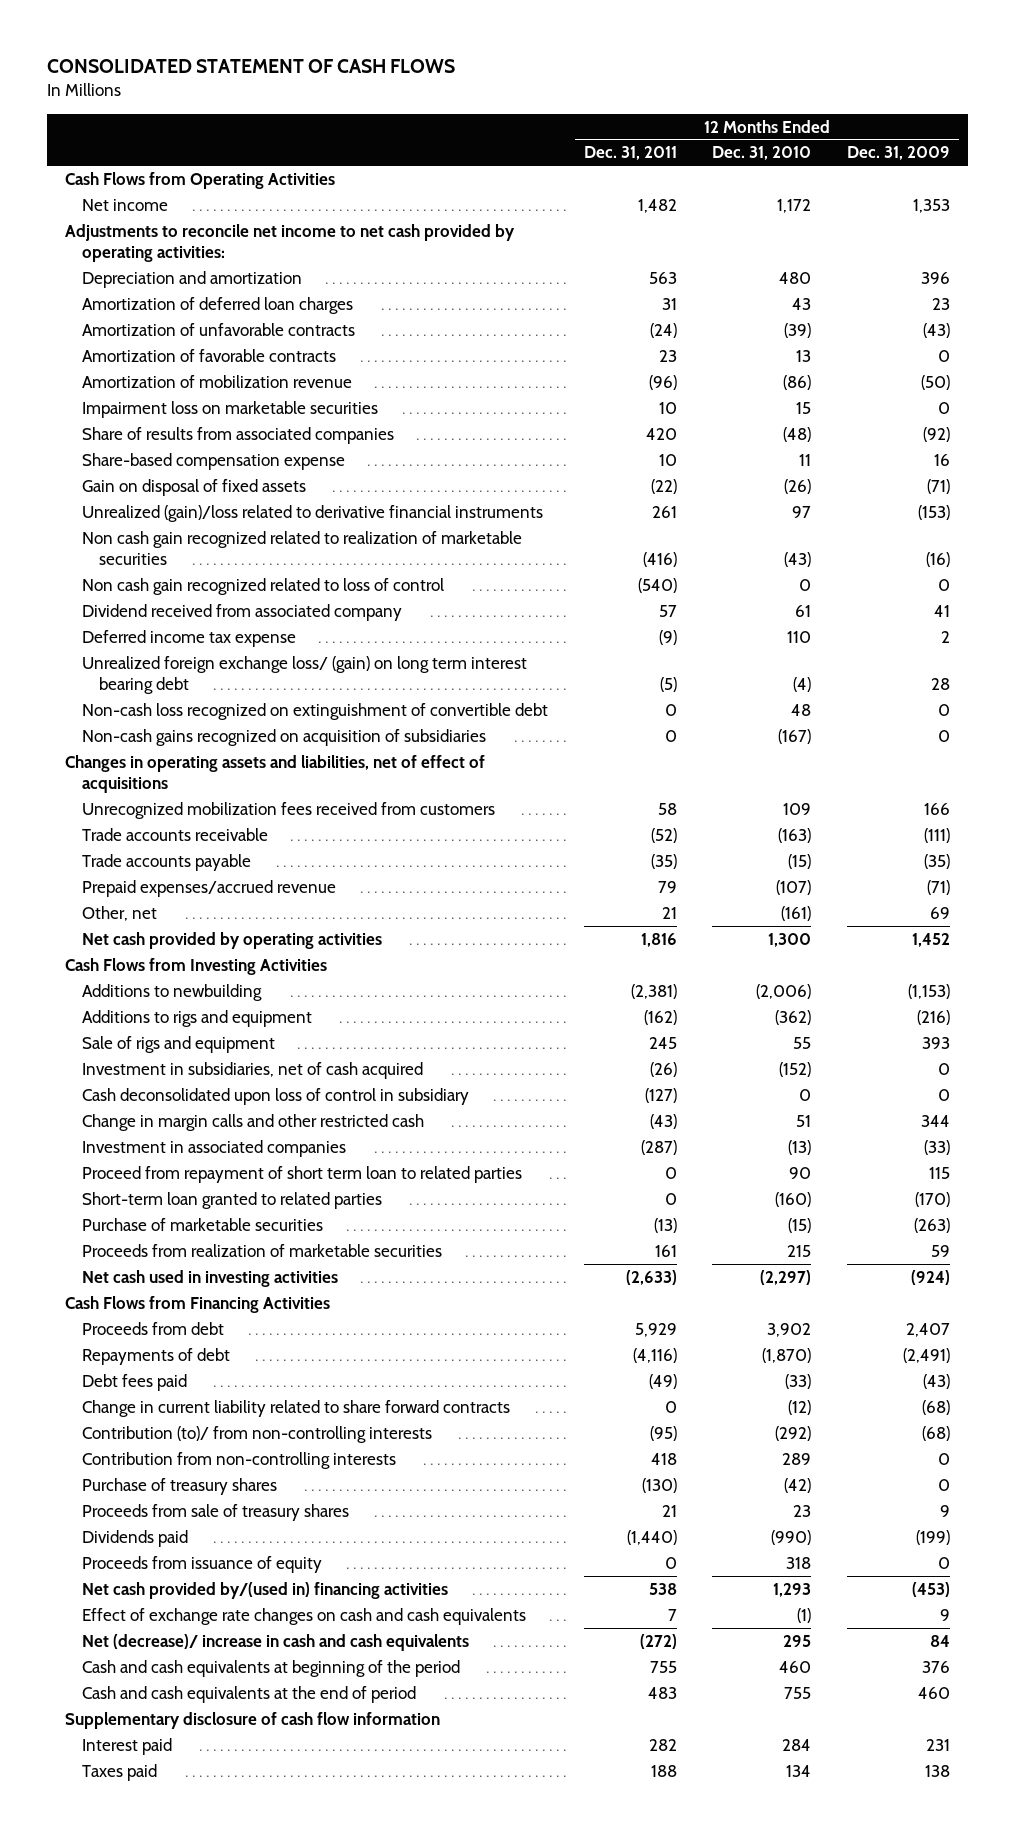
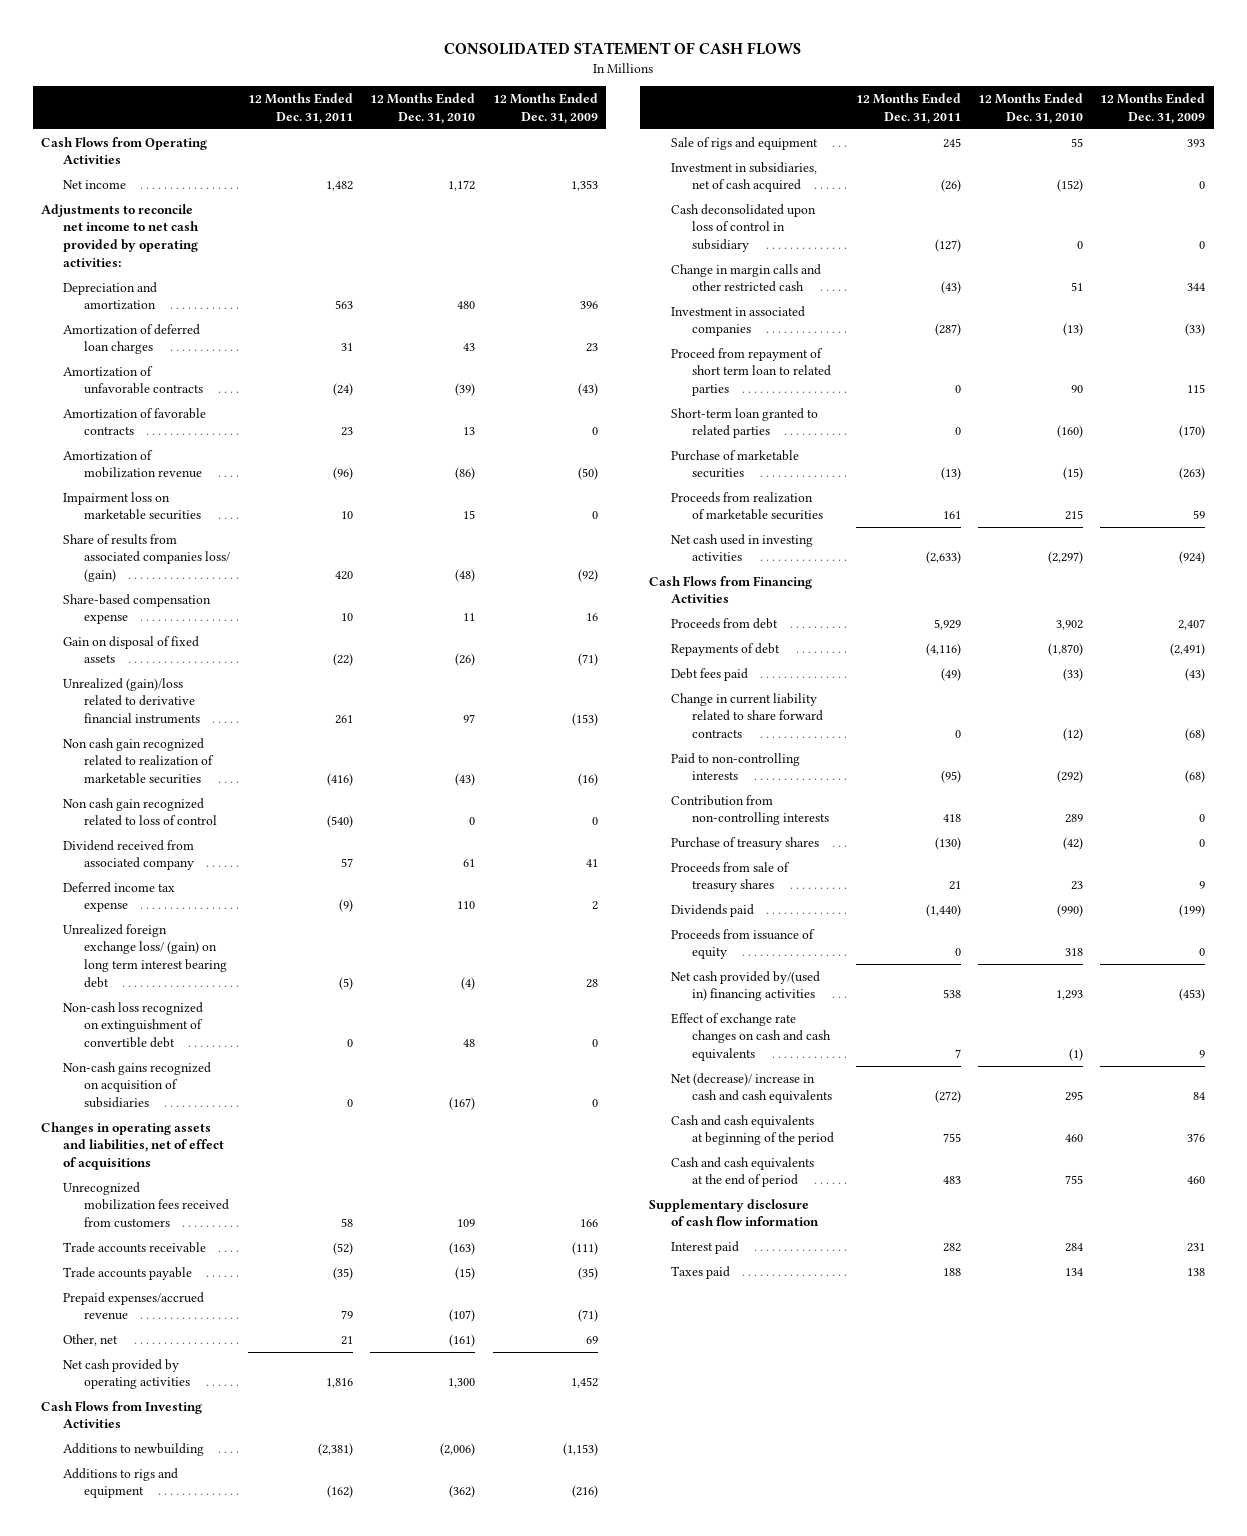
- Share of results from associated companies | 420 | (48) | (92)
+ Share of results from associated companies loss/ (gain) | 420 | (48) | (92)
- Contribution (to)/ from non-controlling interests | (95) | (292) | (68)
+ Paid to non-controlling interests | (95) | (292) | (68)

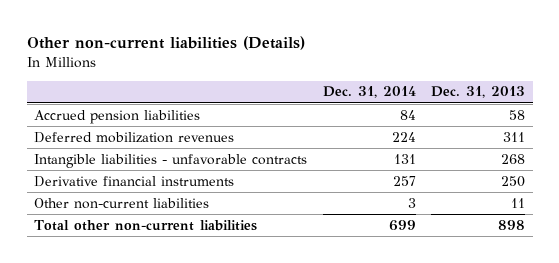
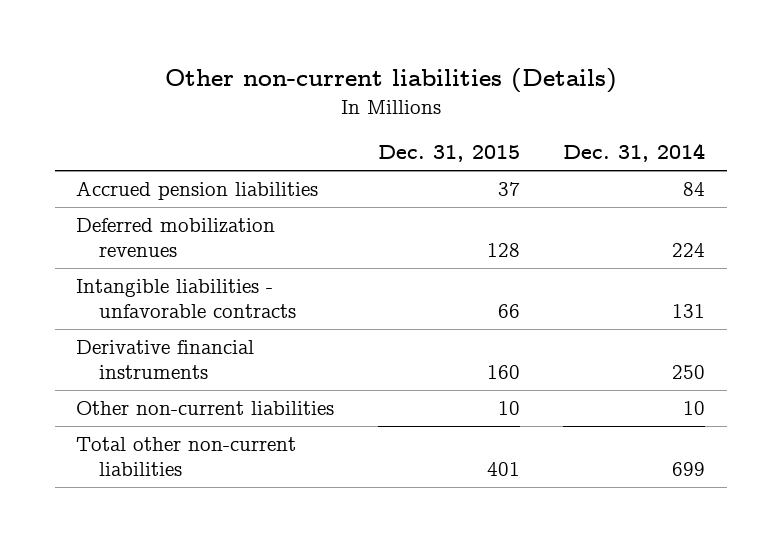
- | Dec. 31, 2014 | Dec. 31, 2013
+ | Dec. 31, 2015 | Dec. 31, 2014
- Derivative financial instruments | 257 | 250
- Other non-current liabilities | 3 | 11
+ Derivative financial instruments | 160 | 250
+ Other non-current liabilities | 10 | 10

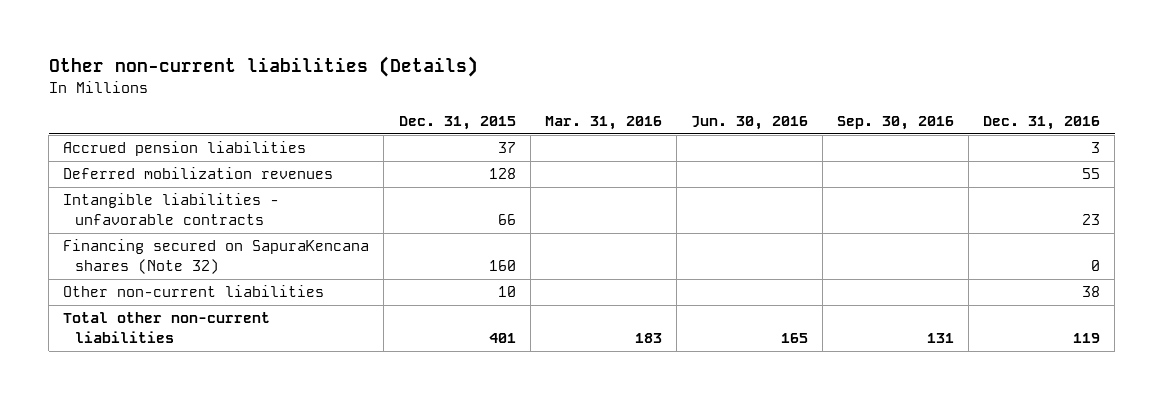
- | Dec. 31, 2015 | Dec. 31, 2014
+ | Dec. 31, 2015 | Mar. 31, 2016 | Jun. 30, 2016 | Sep. 30, 2016 | Dec. 31, 2016
- Derivative financial instruments | 160 | 250
+ Financing secured on SapuraKencana shares (Note 32) | 160 | | | | 0

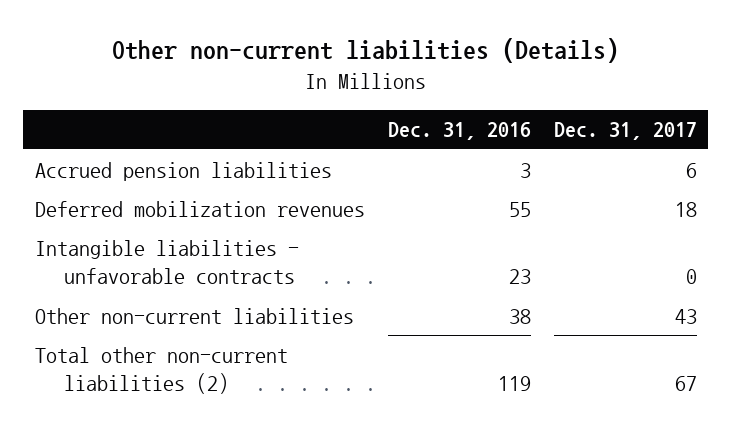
- | Dec. 31, 2015 | Mar. 31, 2016 | Jun. 30, 2016 | Sep. 30, 2016 | Dec. 31, 2016
+ | Dec. 31, 2016 | Dec. 31, 2017
- Financing secured on SapuraKencana shares (Note 32) | 160 | | | | 0
- Total other non-current liabilities | 401 | 183 | 165 | 131 | 119
+ Total other non-current liabilities (2) | 119 | 67

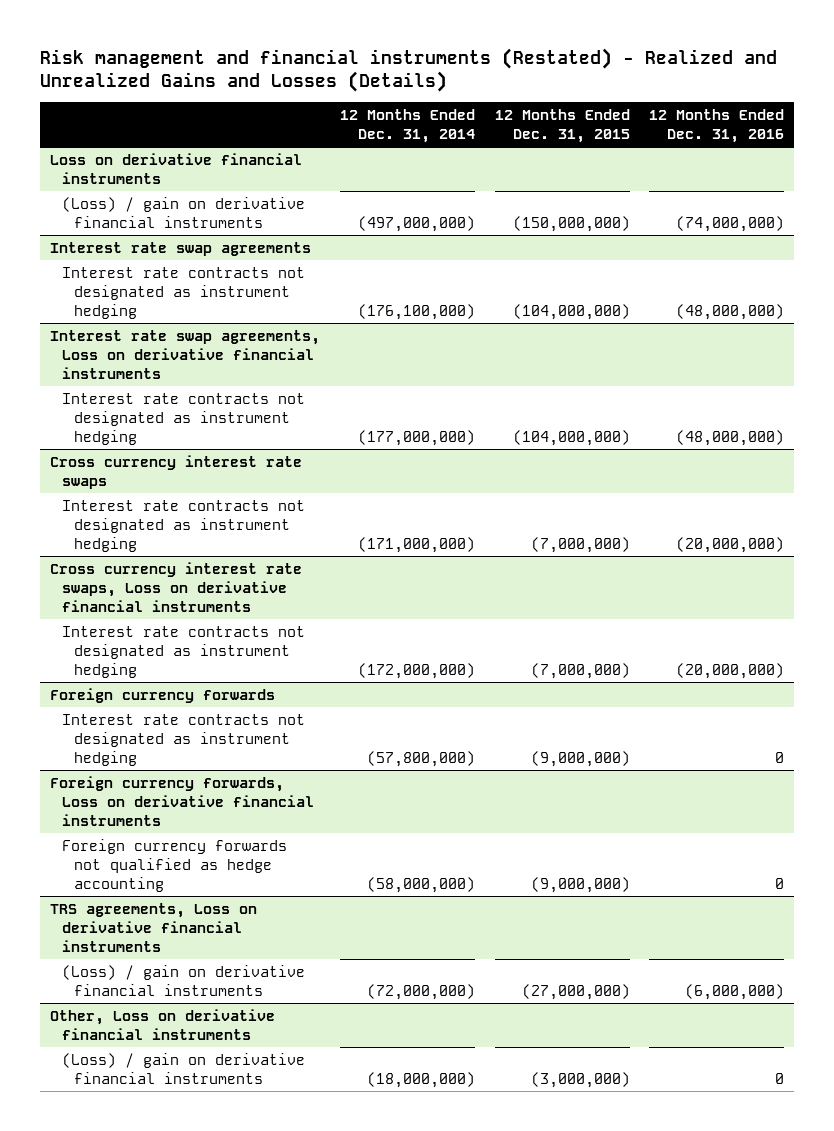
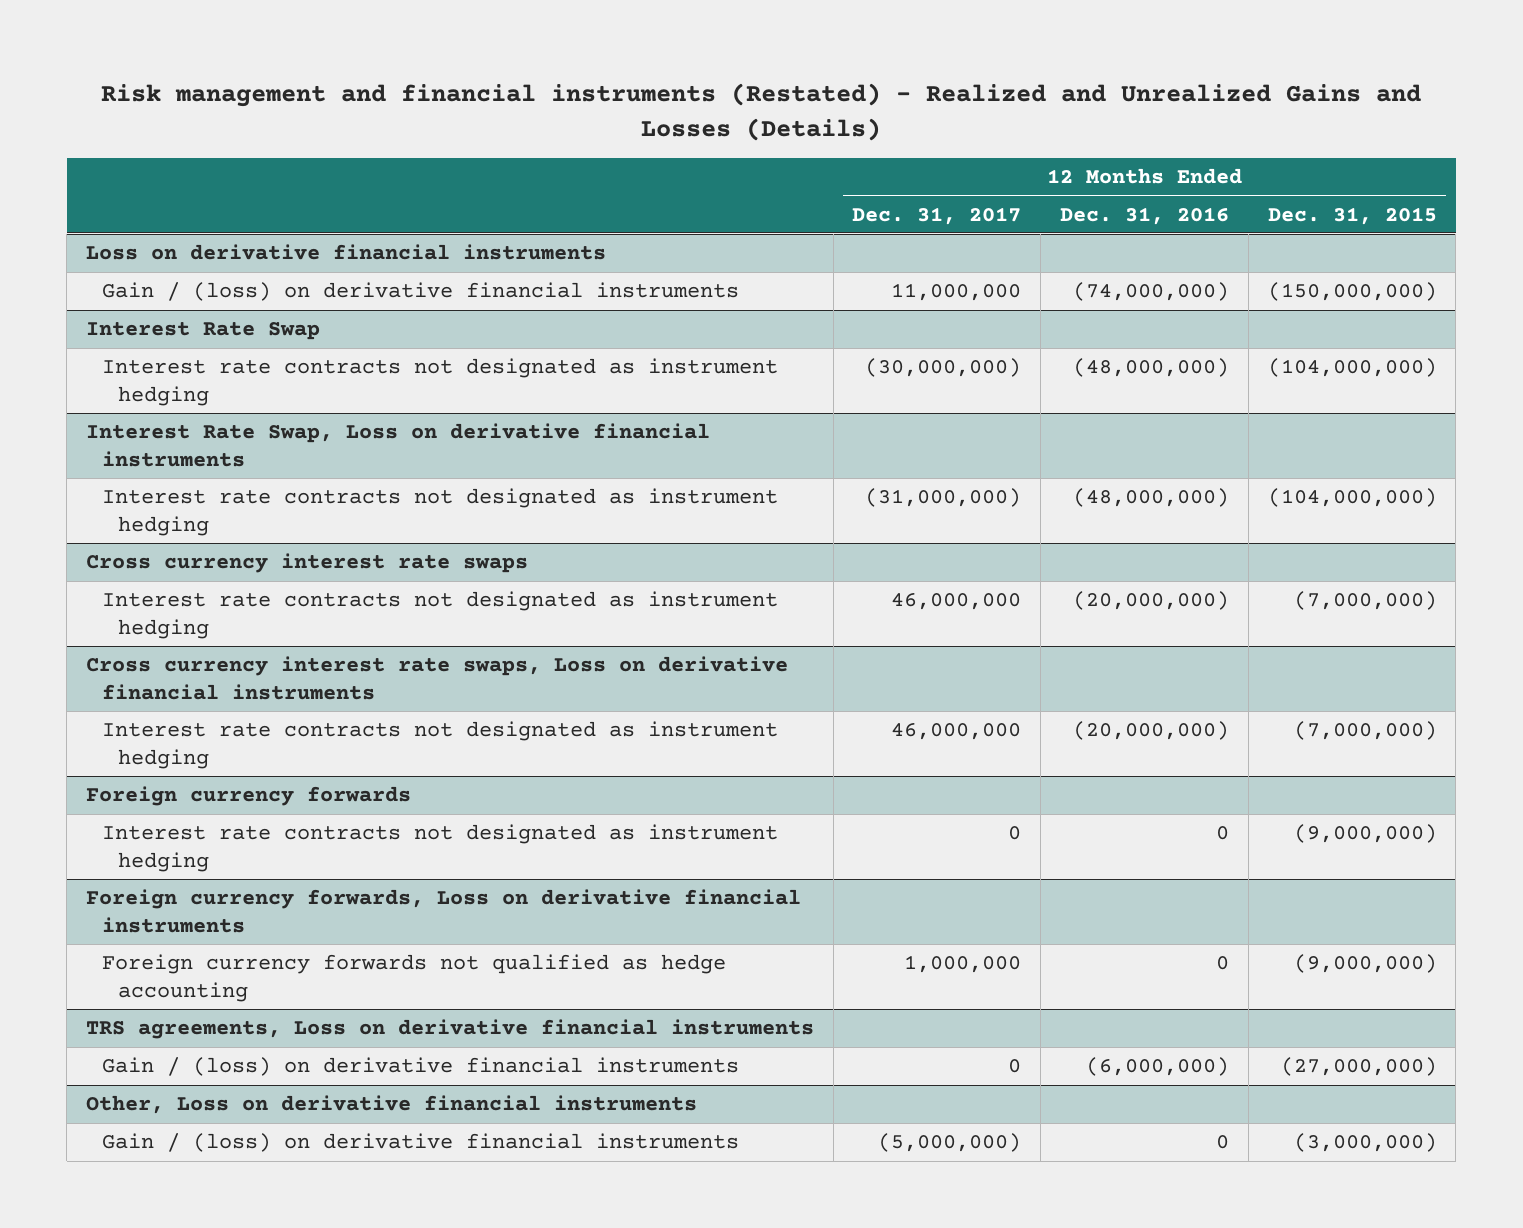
- | 12 Months Ended Dec. 31, 2014 | 12 Months Ended Dec. 31, 2015 | 12 Months Ended Dec. 31, 2016
+ | 12 Months Ended Dec. 31, 2017 | 12 Months Ended Dec. 31, 2016 | 12 Months Ended Dec. 31, 2015
@ Loss on derivative financial instruments
- (Loss) / gain on derivative financial instruments | (497,000,000) | (150,000,000) | (74,000,000)
- Interest rate swap agreements
@ Loss on derivative financial instruments
+ Gain / (loss) on derivative financial instruments | 11,000,000 | (74,000,000) | (150,000,000)
+ Interest Rate Swap
- Interest rate swap agreements, Loss on derivative financial instruments
+ Interest Rate Swap, Loss on derivative financial instruments
@ TRS agreements, Loss on derivative financial instruments
- (Loss) / gain on derivative financial instruments | (72,000,000) | (27,000,000) | (6,000,000)
+ Gain / (loss) on derivative financial instruments | 0 | (6,000,000) | (27,000,000)
@ Other, Loss on derivative financial instruments
- (Loss) / gain on derivative financial instruments | (18,000,000) | (3,000,000) | 0
+ Gain / (loss) on derivative financial instruments | (5,000,000) | 0 | (3,000,000)

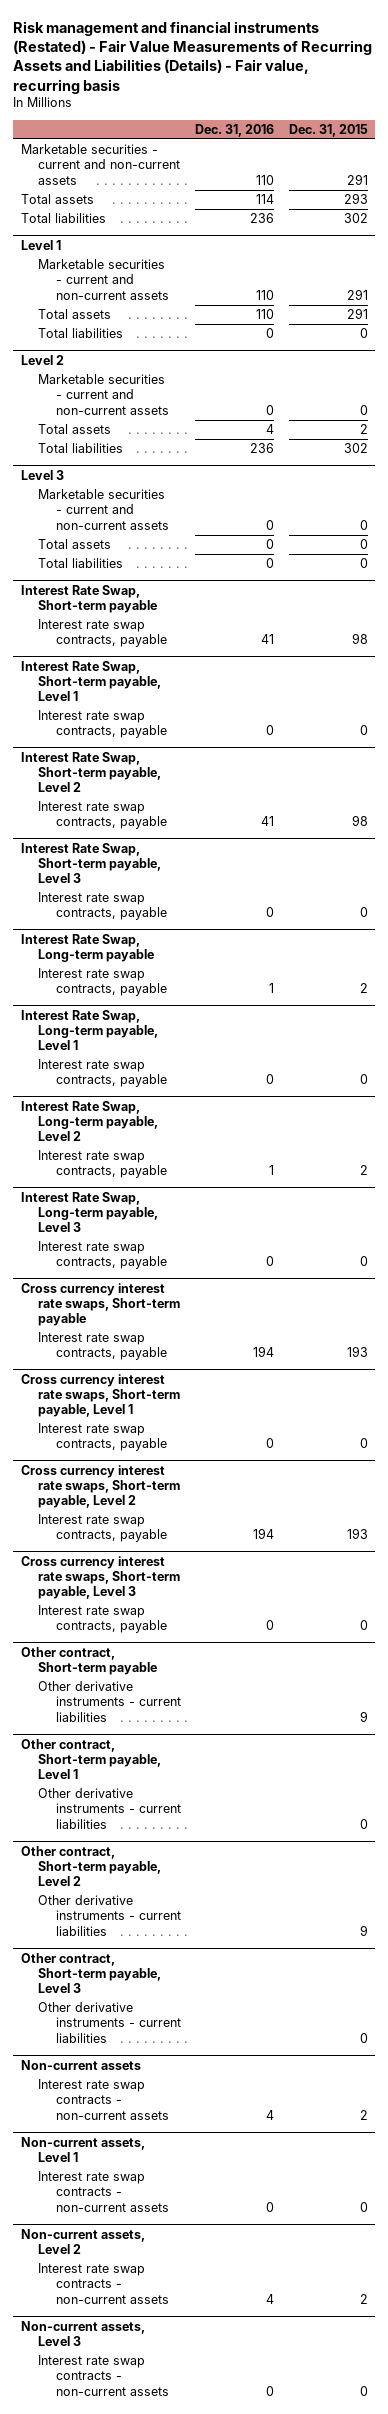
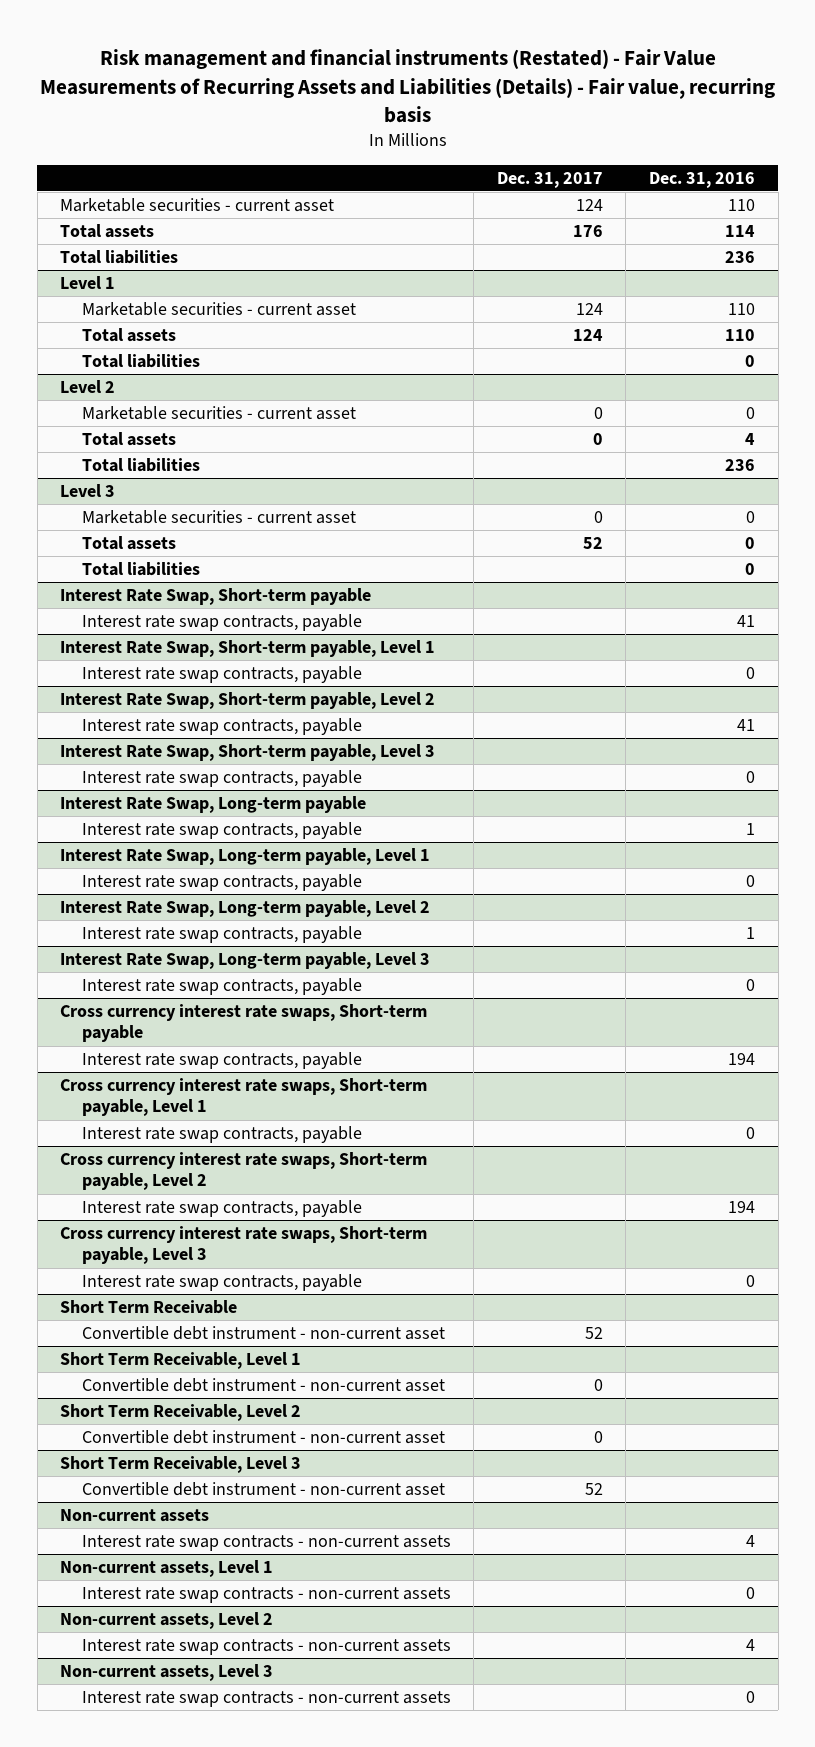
- | Dec. 31, 2016 | Dec. 31, 2015
+ | Dec. 31, 2017 | Dec. 31, 2016
- Marketable securities - current and non-current assets | 110 | 291
+ Marketable securities - current asset | 124 | 110
@ Level 1
- Marketable securities - current and non-current assets | 110 | 291
+ Marketable securities - current asset | 124 | 110
@ Level 2
- Marketable securities - current and non-current assets | 0 | 0
+ Marketable securities - current asset | 0 | 0
@ Level 3
- Marketable securities - current and non-current assets | 0 | 0
+ Marketable securities - current asset | 0 | 0
- Other contract, Short-term payable
- Other derivative instruments - current liabilities | | 9
- Other contract, Short-term payable, Level 1
- Other derivative instruments - current liabilities | | 0
- Other contract, Short-term payable, Level 2
- Other derivative instruments - current liabilities | | 9
- Other contract, Short-term payable, Level 3
- Other derivative instruments - current liabilities | | 0
+ Short Term Receivable
+ Convertible debt instrument - non-current asset | 52 |
+ Short Term Receivable, Level 1
+ Convertible debt instrument - non-current asset | 0 |
+ Short Term Receivable, Level 2
+ Convertible debt instrument - non-current asset | 0 |
+ Short Term Receivable, Level 3
+ Convertible debt instrument - non-current asset | 52 |

